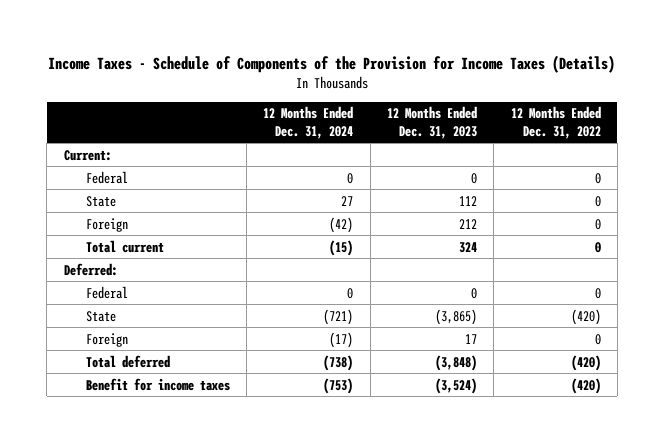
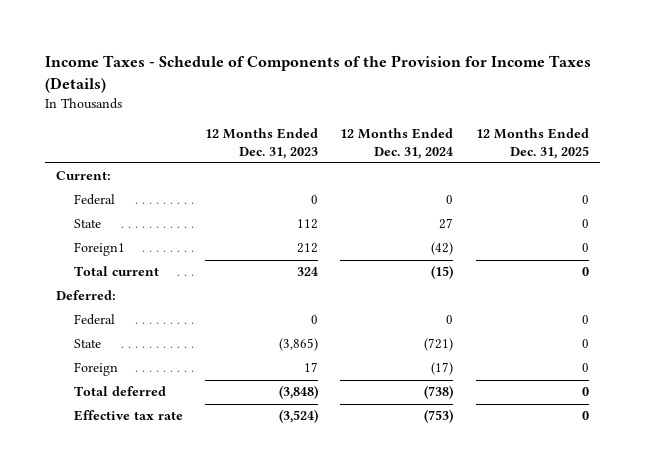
- | 12 Months Ended Dec. 31, 2024 | 12 Months Ended Dec. 31, 2023 | 12 Months Ended Dec. 31, 2022
+ | 12 Months Ended Dec. 31, 2023 | 12 Months Ended Dec. 31, 2024 | 12 Months Ended Dec. 31, 2025
- Foreign | (42) | 212 | 0
+ Foreign1 | 212 | (42) | 0
- Benefit for income taxes | (753) | (3,524) | (420)
+ Effective tax rate | (3,524) | (753) | 0

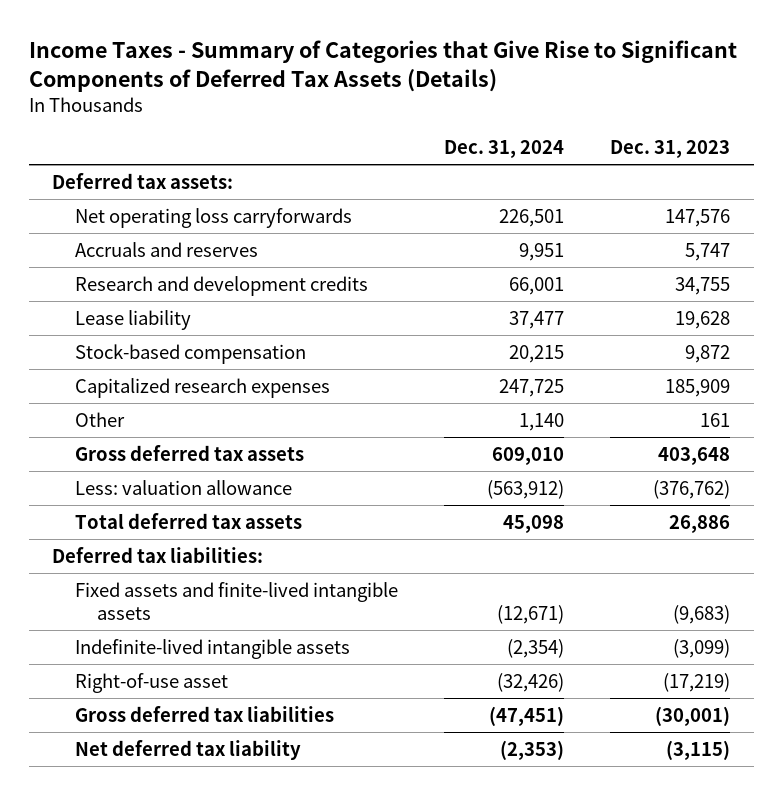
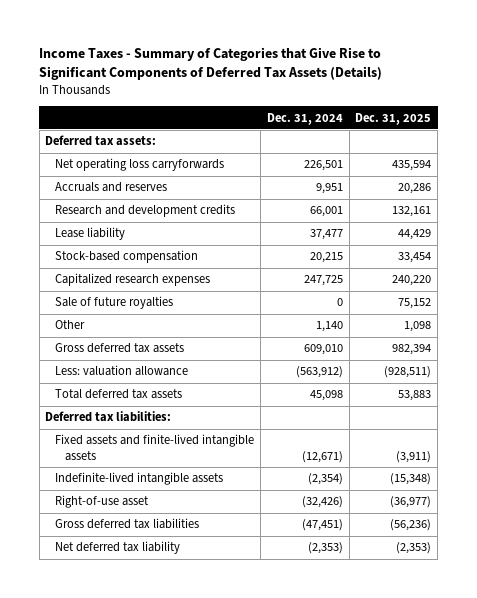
- | Dec. 31, 2024 | Dec. 31, 2023
+ | Dec. 31, 2024 | Dec. 31, 2025
+ Sale of future royalties | 0 | 75,152

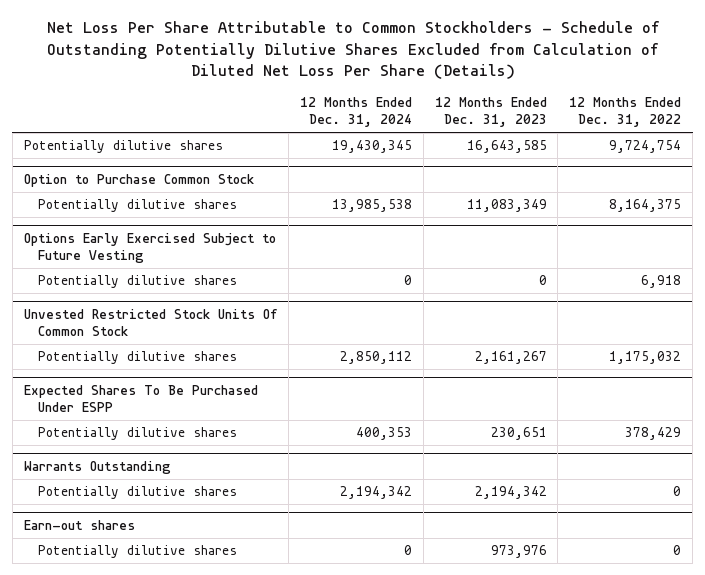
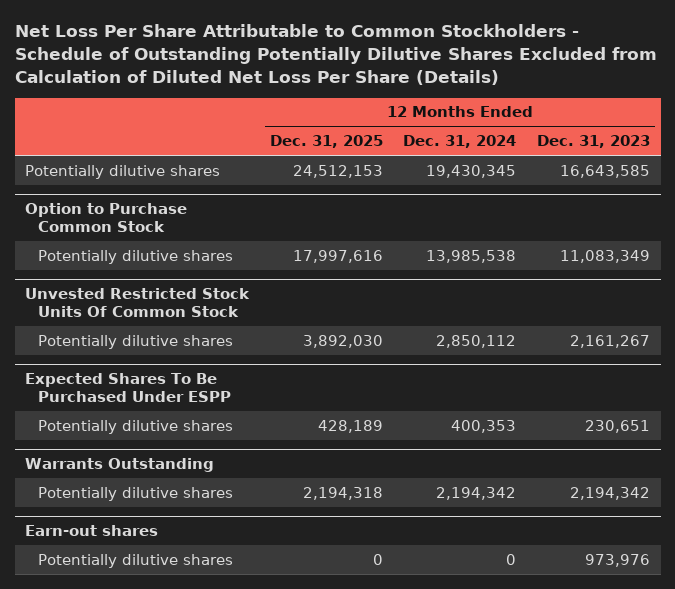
- | 12 Months Ended Dec. 31, 2024 | 12 Months Ended Dec. 31, 2023 | 12 Months Ended Dec. 31, 2022
+ | 12 Months Ended Dec. 31, 2025 | 12 Months Ended Dec. 31, 2024 | 12 Months Ended Dec. 31, 2023
- Options Early Exercised Subject to Future Vesting
- Potentially dilutive shares | 0 | 0 | 6,918

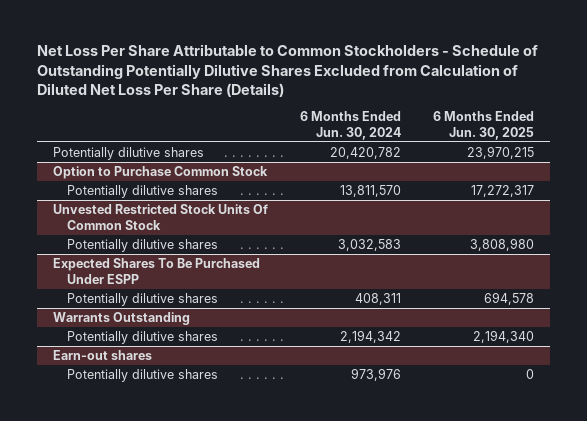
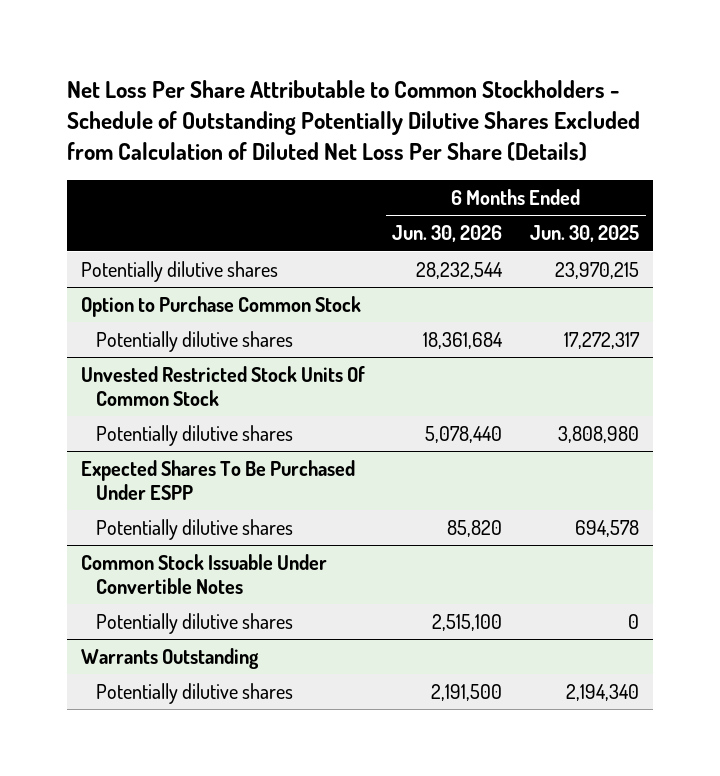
- | 6 Months Ended Jun. 30, 2024 | 6 Months Ended Jun. 30, 2025
+ | 6 Months Ended Jun. 30, 2026 | 6 Months Ended Jun. 30, 2025
+ Common Stock Issuable Under Convertible Notes
+ Potentially dilutive shares | 2,515,100 | 0
- Earn-out shares
- Potentially dilutive shares | 973,976 | 0

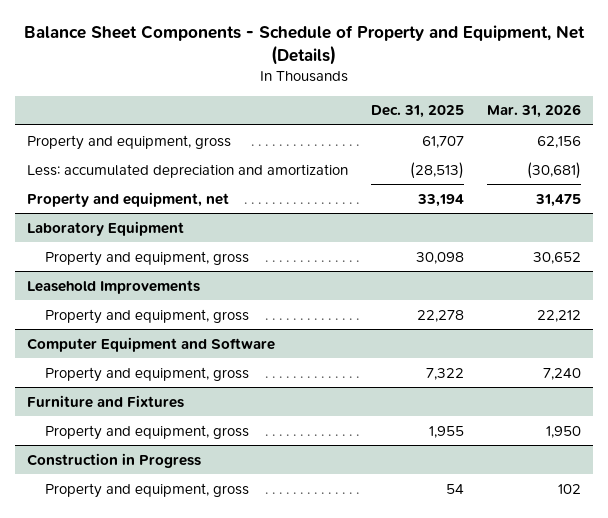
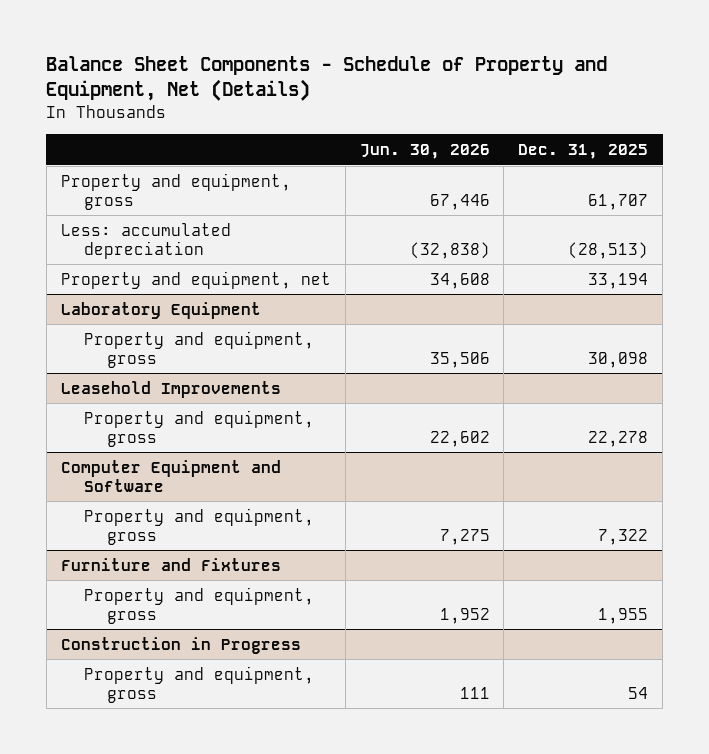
- | Dec. 31, 2025 | Mar. 31, 2026
+ | Jun. 30, 2026 | Dec. 31, 2025
- Less: accumulated depreciation and amortization | (28,513) | (30,681)
+ Less: accumulated depreciation | (32,838) | (28,513)

